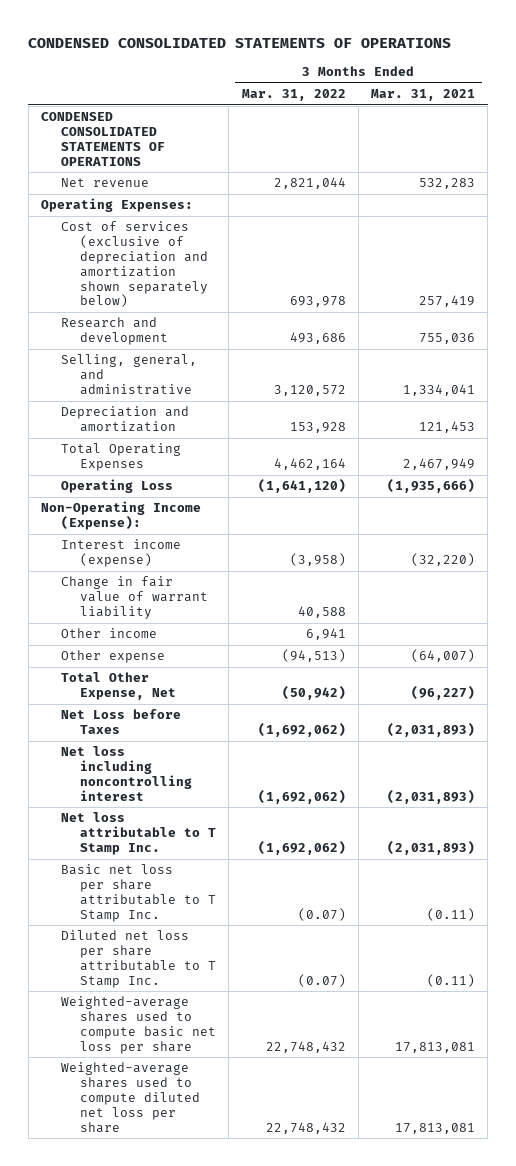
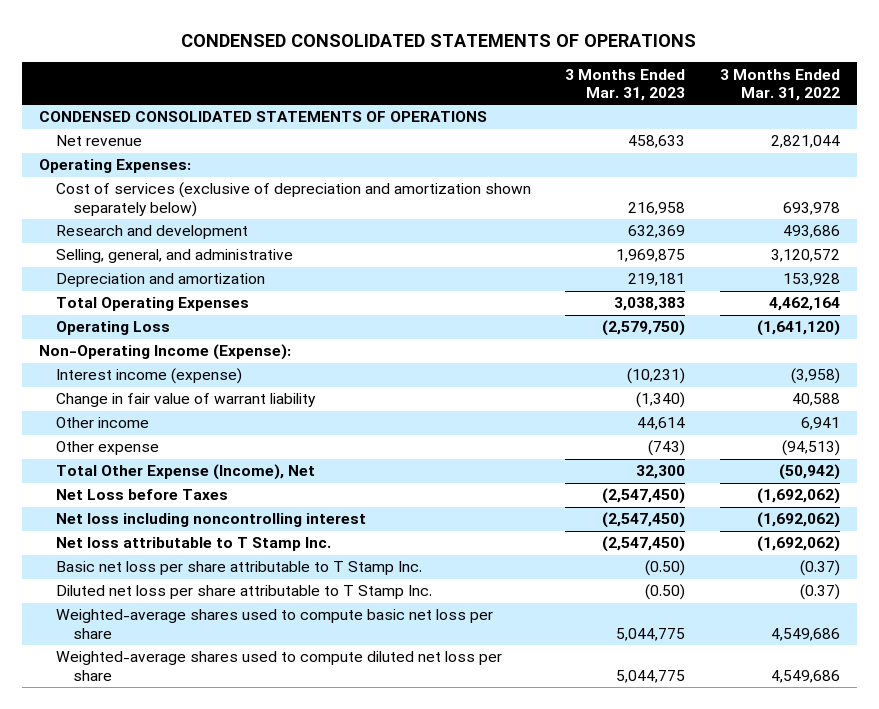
- | 3 Months Ended Mar. 31, 2022 | 3 Months Ended Mar. 31, 2021
+ | 3 Months Ended Mar. 31, 2023 | 3 Months Ended Mar. 31, 2022
- Total Other Expense, Net | (50,942) | (96,227)
+ Total Other Expense (Income), Net | 32,300 | (50,942)
- Basic net loss per share attributable to T Stamp Inc. | (0.07) | (0.11)
- Diluted net loss per share attributable to T Stamp Inc. | (0.07) | (0.11)
- Weighted-average shares used to compute basic net loss per share | 22,748,432 | 17,813,081
- Weighted-average shares used to compute diluted net loss per share | 22,748,432 | 17,813,081
+ Basic net loss per share attributable to T Stamp Inc. | (0.50) | (0.37)
+ Diluted net loss per share attributable to T Stamp Inc. | (0.50) | (0.37)
+ Weighted-average shares used to compute basic net loss per share | 5,044,775 | 4,549,686
+ Weighted-average shares used to compute diluted net loss per share | 5,044,775 | 4,549,686

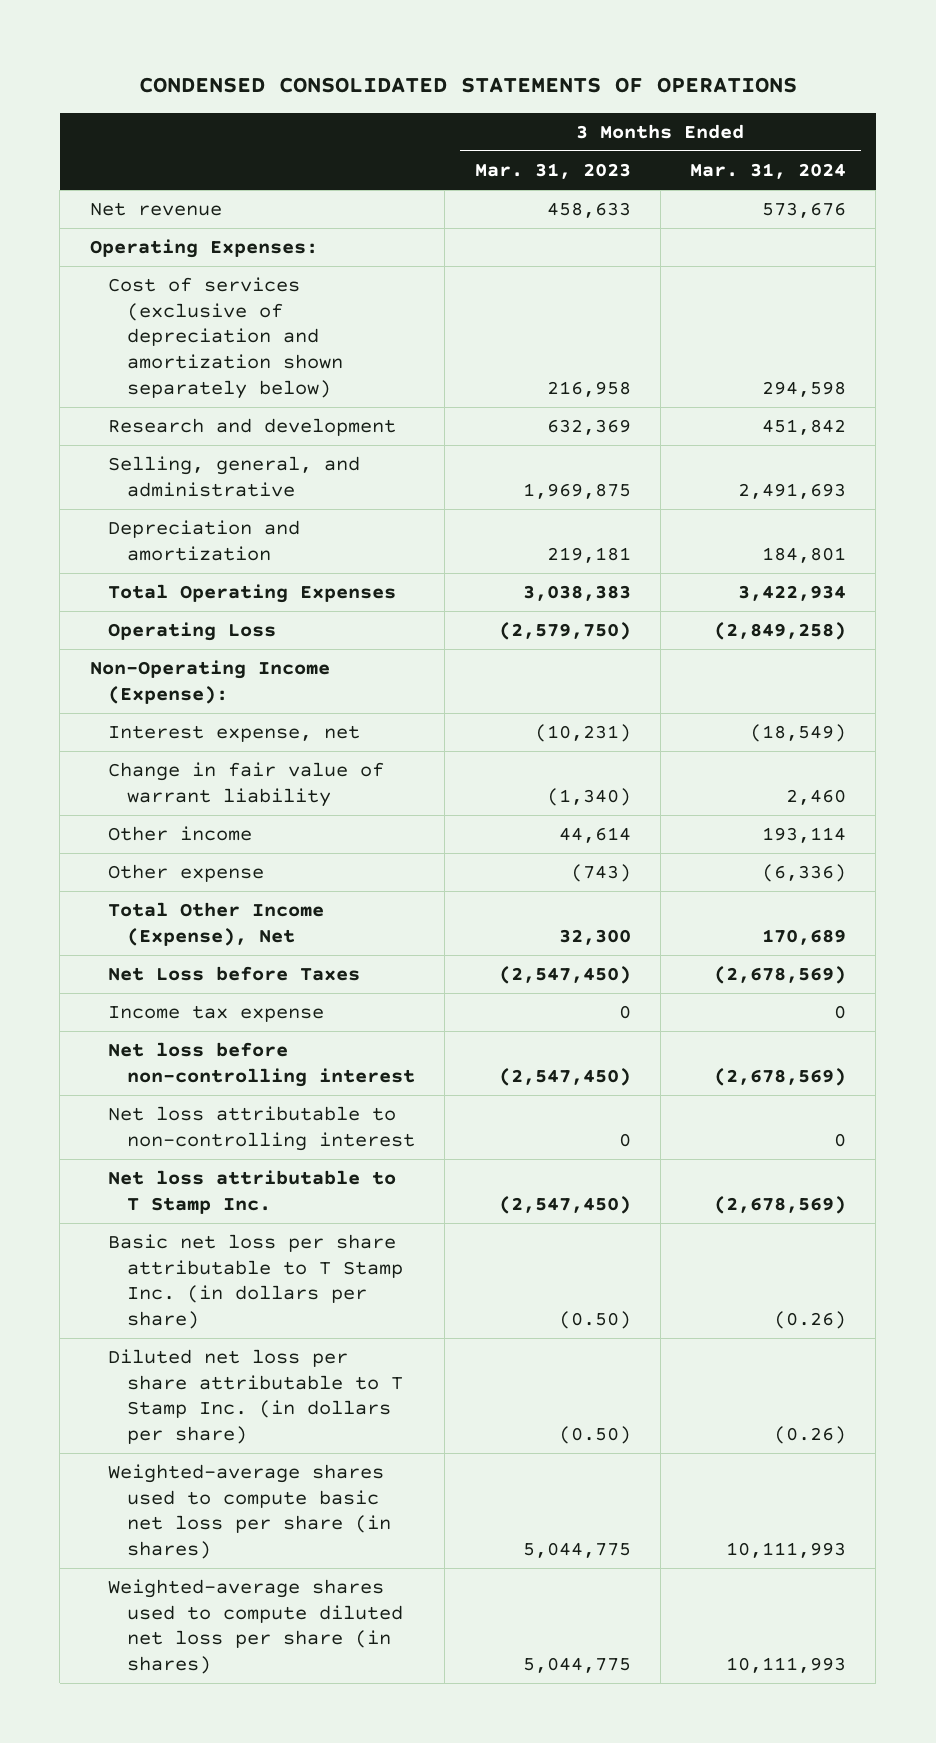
- | 3 Months Ended Mar. 31, 2023 | 3 Months Ended Mar. 31, 2022
+ | 3 Months Ended Mar. 31, 2023 | 3 Months Ended Mar. 31, 2024
- CONDENSED CONSOLIDATED STATEMENTS OF OPERATIONS
- Interest income (expense) | (10,231) | (3,958)
+ Interest expense, net | (10,231) | (18,549)
- Total Other Expense (Income), Net | 32,300 | (50,942)
+ Total Other Income (Expense), Net | 32,300 | 170,689
- Net loss including noncontrolling interest | (2,547,450) | (1,692,062)
+ Income tax expense | 0 | 0
+ Net loss before non-controlling interest | (2,547,450) | (2,678,569)
+ Net loss attributable to non-controlling interest | 0 | 0
- Basic net loss per share attributable to T Stamp Inc. | (0.50) | (0.37)
- Diluted net loss per share attributable to T Stamp Inc. | (0.50) | (0.37)
- Weighted-average shares used to compute basic net loss per share | 5,044,775 | 4,549,686
- Weighted-average shares used to compute diluted net loss per share | 5,044,775 | 4,549,686
+ Basic net loss per share attributable to T Stamp Inc. (in dollars per share) | (0.50) | (0.26)
+ Diluted net loss per share attributable to T Stamp Inc. (in dollars per share) | (0.50) | (0.26)
+ Weighted-average shares used to compute basic net loss per share (in shares) | 5,044,775 | 10,111,993
+ Weighted-average shares used to compute diluted net loss per share (in shares) | 5,044,775 | 10,111,993

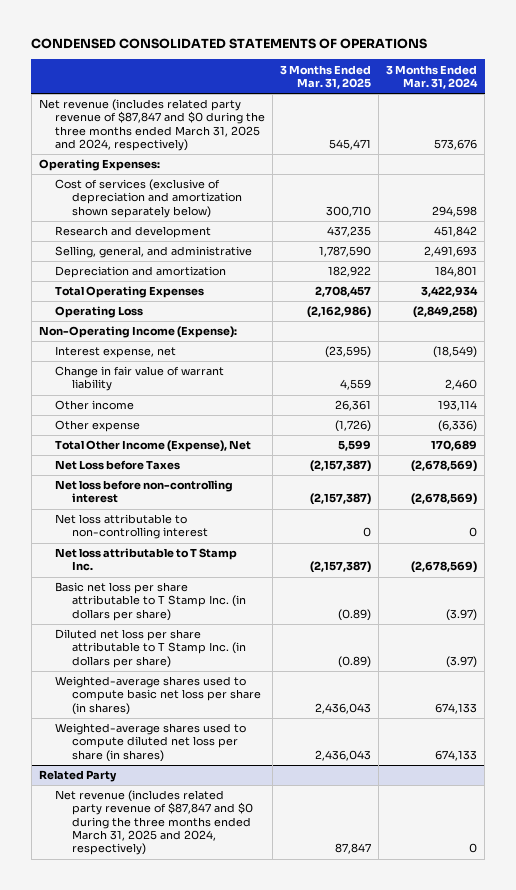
- | 3 Months Ended Mar. 31, 2023 | 3 Months Ended Mar. 31, 2024
+ | 3 Months Ended Mar. 31, 2025 | 3 Months Ended Mar. 31, 2024
- Net revenue | 458,633 | 573,676
+ Net revenue (includes related party revenue of $87,847 and $0 during the three months ended March 31, 2025 and 2024, respectively) | 545,471 | 573,676
- Income tax expense | 0 | 0
- Basic net loss per share attributable to T Stamp Inc. (in dollars per share) | (0.50) | (0.26)
- Diluted net loss per share attributable to T Stamp Inc. (in dollars per share) | (0.50) | (0.26)
- Weighted-average shares used to compute basic net loss per share (in shares) | 5,044,775 | 10,111,993
- Weighted-average shares used to compute diluted net loss per share (in shares) | 5,044,775 | 10,111,993
+ Basic net loss per share attributable to T Stamp Inc. (in dollars per share) | (0.89) | (3.97)
+ Diluted net loss per share attributable to T Stamp Inc. (in dollars per share) | (0.89) | (3.97)
+ Weighted-average shares used to compute basic net loss per share (in shares) | 2,436,043 | 674,133
+ Weighted-average shares used to compute diluted net loss per share (in shares) | 2,436,043 | 674,133
+ Related Party
+ Net revenue (includes related party revenue of $87,847 and $0 during the three months ended March 31, 2025 and 2024, respectively) | 87,847 | 0

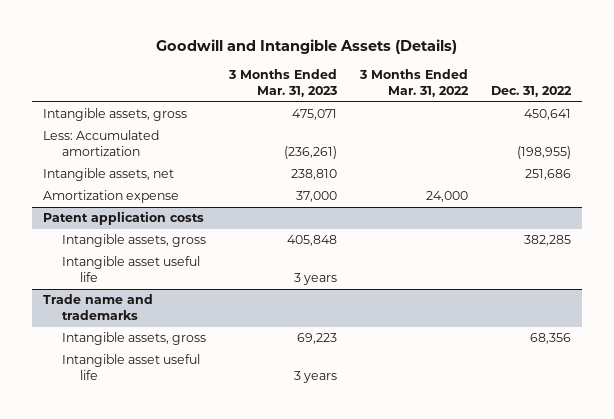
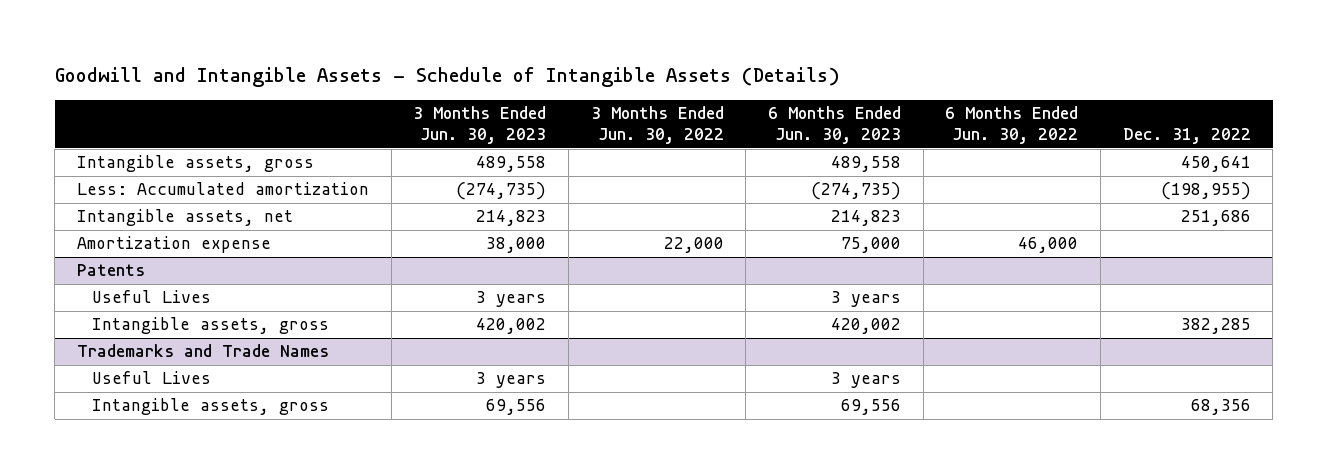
- Goodwill and Intangible Assets (Details)
+ Goodwill and Intangible Assets - Schedule of Intangible Assets (Details)
- | 3 Months Ended Mar. 31, 2023 | 3 Months Ended Mar. 31, 2022 | Dec. 31, 2022
+ | 3 Months Ended Jun. 30, 2023 | 3 Months Ended Jun. 30, 2022 | 6 Months Ended Jun. 30, 2023 | 6 Months Ended Jun. 30, 2022 | Dec. 31, 2022
- Patent application costs
+ Patents
+ Useful Lives | 3 years | | 3 years | |
- Intangible asset useful life | 3 years | |
- Trade name and trademarks
+ Trademarks and Trade Names
+ Useful Lives | 3 years | | 3 years | |
- Intangible asset useful life | 3 years | |

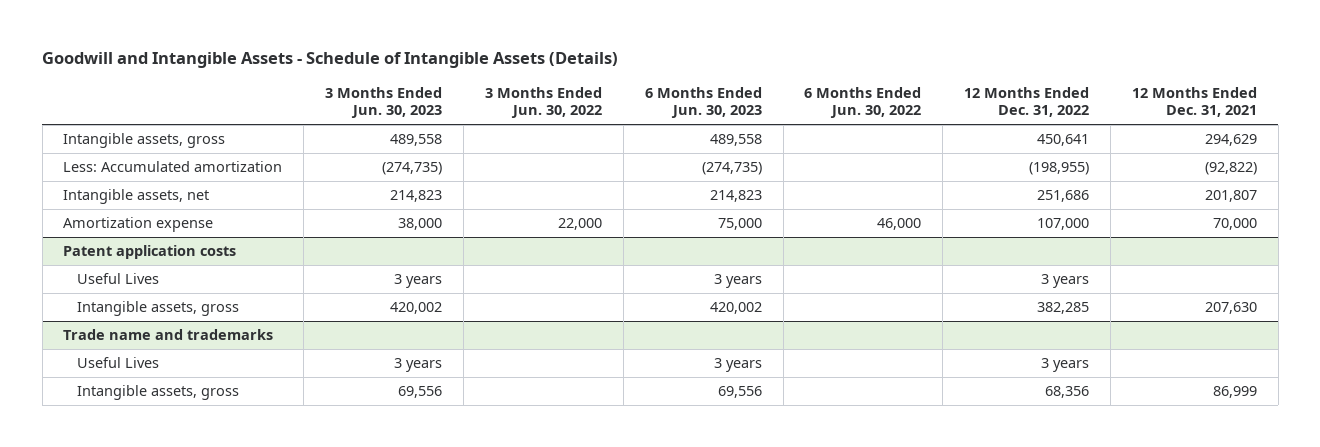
- | 3 Months Ended Jun. 30, 2023 | 3 Months Ended Jun. 30, 2022 | 6 Months Ended Jun. 30, 2023 | 6 Months Ended Jun. 30, 2022 | Dec. 31, 2022
+ | 3 Months Ended Jun. 30, 2023 | 3 Months Ended Jun. 30, 2022 | 6 Months Ended Jun. 30, 2023 | 6 Months Ended Jun. 30, 2022 | 12 Months Ended Dec. 31, 2022 | 12 Months Ended Dec. 31, 2021
- Patents
+ Patent application costs
- Trademarks and Trade Names
+ Trade name and trademarks

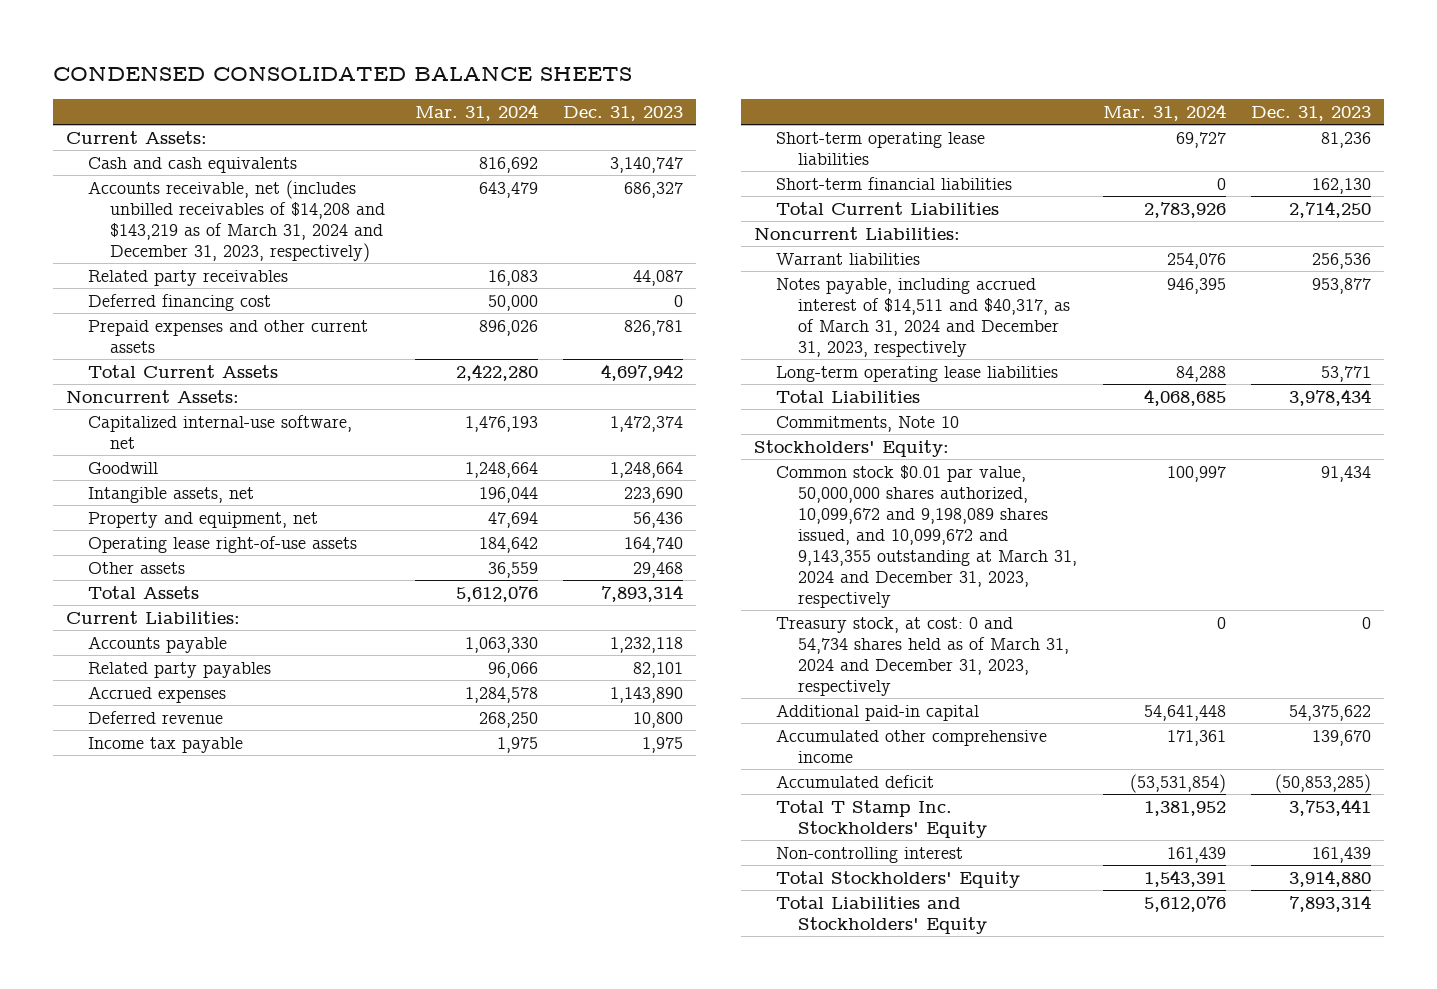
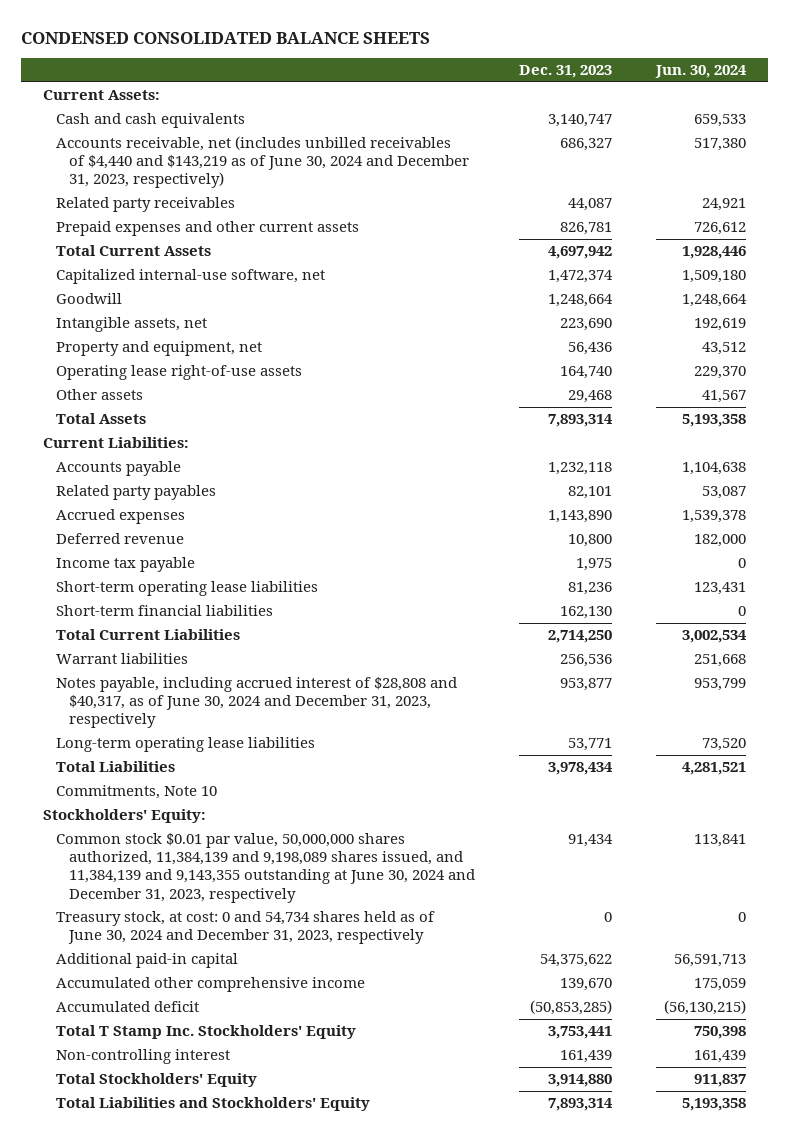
- | Mar. 31, 2024 | Dec. 31, 2023
+ | Dec. 31, 2023 | Jun. 30, 2024
- Accounts receivable, net (includes unbilled receivables of $14,208 and $143,219 as of March 31, 2024 and December 31, 2023, respectively) | 643,479 | 686,327
+ Accounts receivable, net (includes unbilled receivables of $4,440 and $143,219 as of June 30, 2024 and December 31, 2023, respectively) | 686,327 | 517,380
- Deferred financing cost | 50,000 | 0
- Noncurrent Assets:
- Noncurrent Liabilities:
- Notes payable, including accrued interest of $14,511 and $40,317, as of March 31, 2024 and December 31, 2023, respectively | 946,395 | 953,877
+ Notes payable, including accrued interest of $28,808 and $40,317, as of June 30, 2024 and December 31, 2023, respectively | 953,877 | 953,799
- Common stock $0.01 par value, 50,000,000 shares authorized, 10,099,672 and 9,198,089 shares issued, and 10,099,672 and 9,143,355 outstanding at March 31, 2024 and December 31, 2023, respectively | 100,997 | 91,434
- Treasury stock, at cost: 0 and 54,734 shares held as of March 31, 2024 and December 31, 2023, respectively | 0 | 0
+ Common stock $0.01 par value, 50,000,000 shares authorized, 11,384,139 and 9,198,089 shares issued, and 11,384,139 and 9,143,355 outstanding at June 30, 2024 and December 31, 2023, respectively | 91,434 | 113,841
+ Treasury stock, at cost: 0 and 54,734 shares held as of June 30, 2024 and December 31, 2023, respectively | 0 | 0

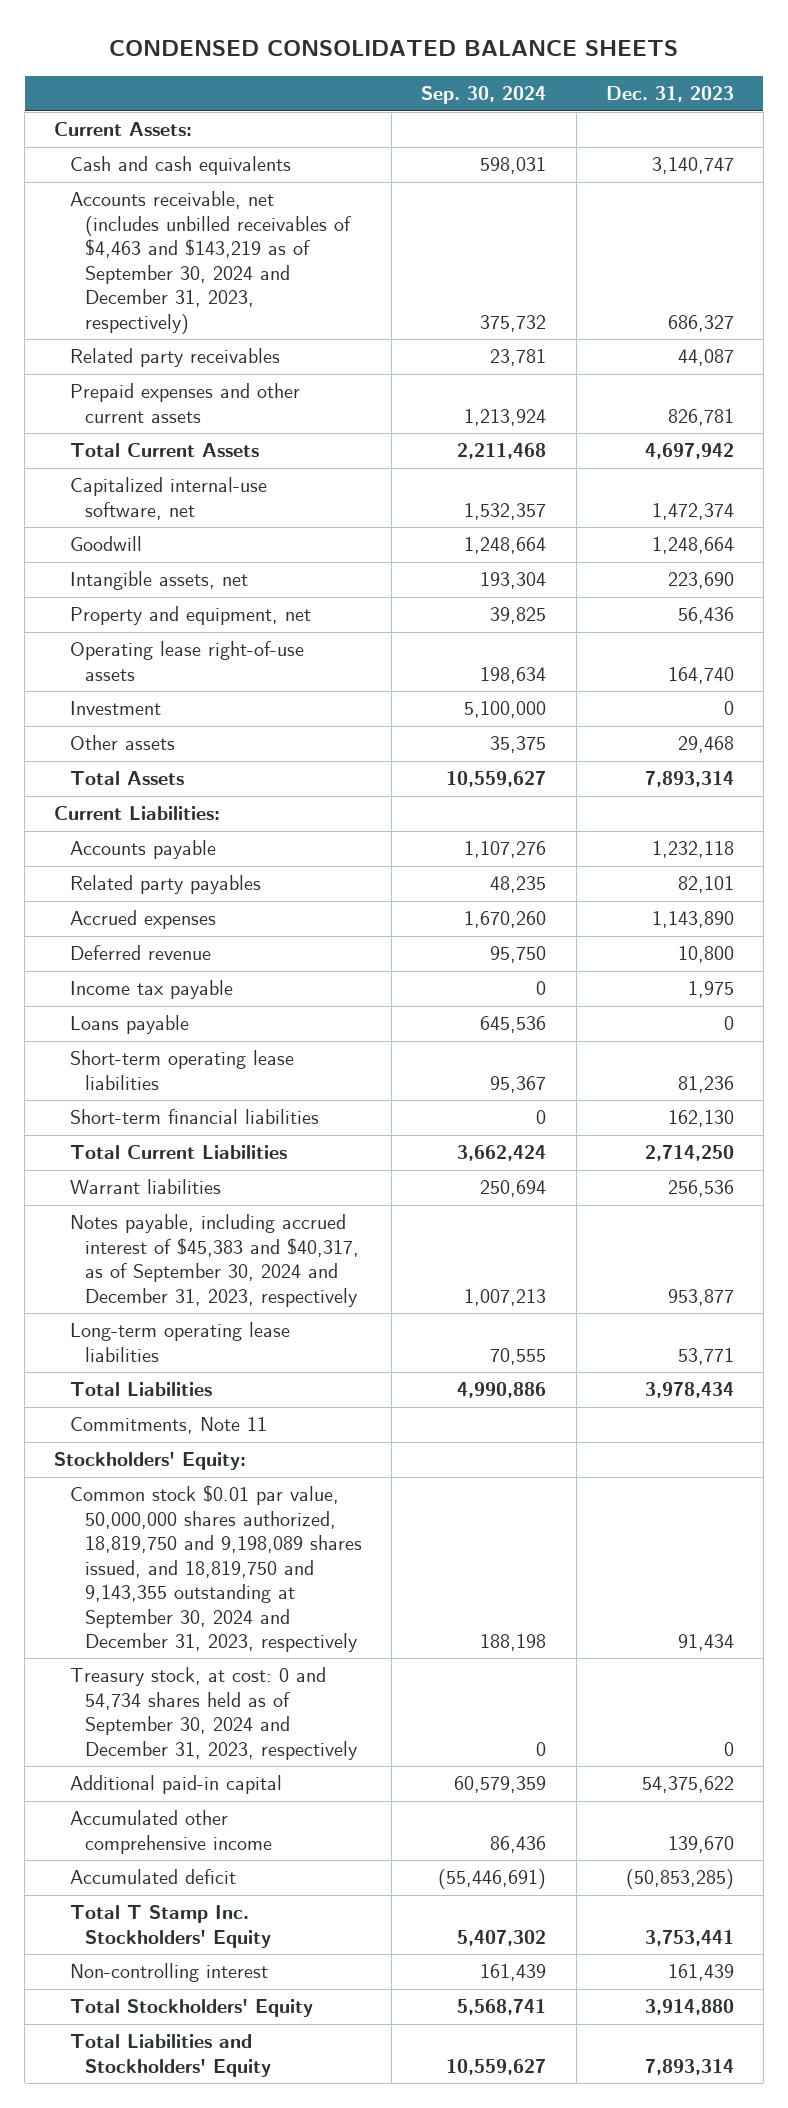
- | Dec. 31, 2023 | Jun. 30, 2024
+ | Sep. 30, 2024 | Dec. 31, 2023
- Accounts receivable, net (includes unbilled receivables of $4,440 and $143,219 as of June 30, 2024 and December 31, 2023, respectively) | 686,327 | 517,380
+ Accounts receivable, net (includes unbilled receivables of $4,463 and $143,219 as of September 30, 2024 and December 31, 2023, respectively) | 375,732 | 686,327
+ Investment | 5,100,000 | 0
+ Loans payable | 645,536 | 0
- Notes payable, including accrued interest of $28,808 and $40,317, as of June 30, 2024 and December 31, 2023, respectively | 953,877 | 953,799
+ Notes payable, including accrued interest of $45,383 and $40,317, as of September 30, 2024 and December 31, 2023, respectively | 1,007,213 | 953,877
- Commitments, Note 10
+ Commitments, Note 11
- Common stock $0.01 par value, 50,000,000 shares authorized, 11,384,139 and 9,198,089 shares issued, and 11,384,139 and 9,143,355 outstanding at June 30, 2024 and December 31, 2023, respectively | 91,434 | 113,841
- Treasury stock, at cost: 0 and 54,734 shares held as of June 30, 2024 and December 31, 2023, respectively | 0 | 0
+ Common stock $0.01 par value, 50,000,000 shares authorized, 18,819,750 and 9,198,089 shares issued, and 18,819,750 and 9,143,355 outstanding at September 30, 2024 and December 31, 2023, respectively | 188,198 | 91,434
+ Treasury stock, at cost: 0 and 54,734 shares held as of September 30, 2024 and December 31, 2023, respectively | 0 | 0

